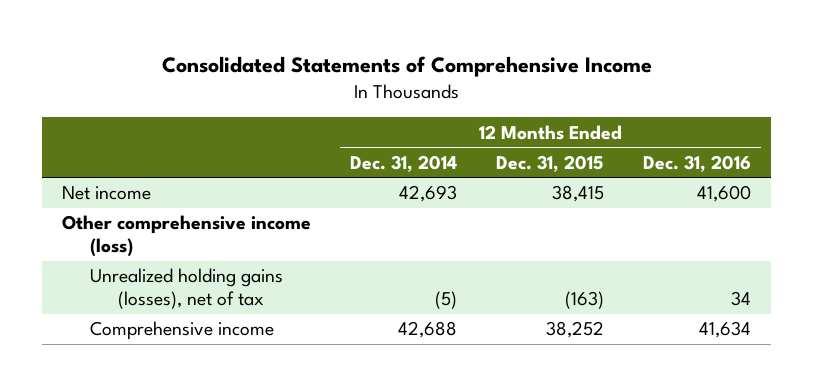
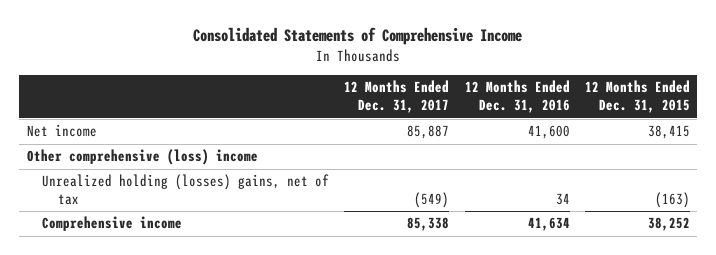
- | 12 Months Ended Dec. 31, 2014 | 12 Months Ended Dec. 31, 2015 | 12 Months Ended Dec. 31, 2016
+ | 12 Months Ended Dec. 31, 2017 | 12 Months Ended Dec. 31, 2016 | 12 Months Ended Dec. 31, 2015
- Other comprehensive income (loss)
- Unrealized holding gains (losses), net of tax | (5) | (163) | 34
+ Other comprehensive (loss) income
+ Unrealized holding (losses) gains, net of tax | (549) | 34 | (163)

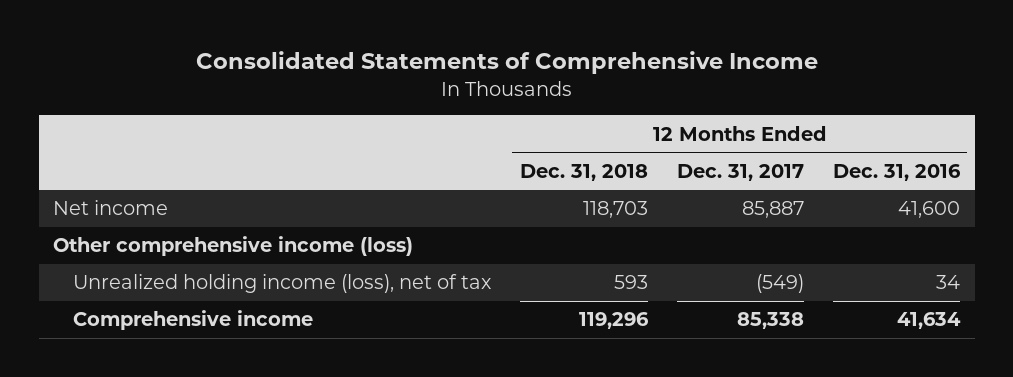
- | 12 Months Ended Dec. 31, 2017 | 12 Months Ended Dec. 31, 2016 | 12 Months Ended Dec. 31, 2015
+ | 12 Months Ended Dec. 31, 2018 | 12 Months Ended Dec. 31, 2017 | 12 Months Ended Dec. 31, 2016
- Other comprehensive (loss) income
- Unrealized holding (losses) gains, net of tax | (549) | 34 | (163)
+ Other comprehensive income (loss)
+ Unrealized holding income (loss), net of tax | 593 | (549) | 34

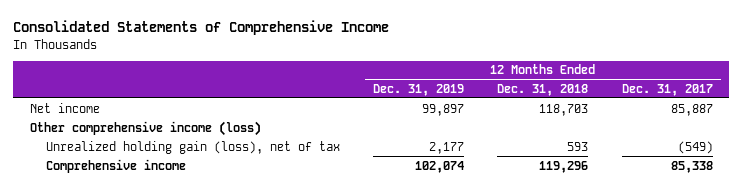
- | 12 Months Ended Dec. 31, 2018 | 12 Months Ended Dec. 31, 2017 | 12 Months Ended Dec. 31, 2016
+ | 12 Months Ended Dec. 31, 2019 | 12 Months Ended Dec. 31, 2018 | 12 Months Ended Dec. 31, 2017
- Unrealized holding income (loss), net of tax | 593 | (549) | 34
+ Unrealized holding gain (loss), net of tax | 2,177 | 593 | (549)

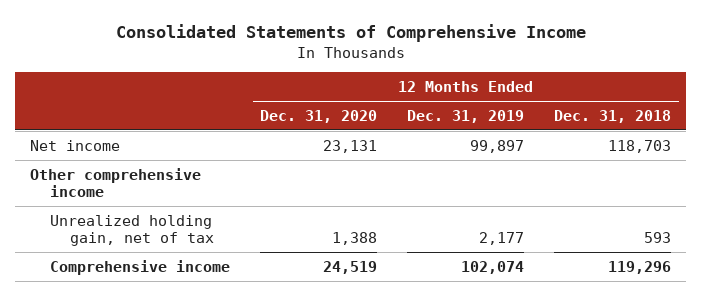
- | 12 Months Ended Dec. 31, 2019 | 12 Months Ended Dec. 31, 2018 | 12 Months Ended Dec. 31, 2017
+ | 12 Months Ended Dec. 31, 2020 | 12 Months Ended Dec. 31, 2019 | 12 Months Ended Dec. 31, 2018
- Other comprehensive income (loss)
- Unrealized holding gain (loss), net of tax | 2,177 | 593 | (549)
+ Other comprehensive income
+ Unrealized holding gain, net of tax | 1,388 | 2,177 | 593

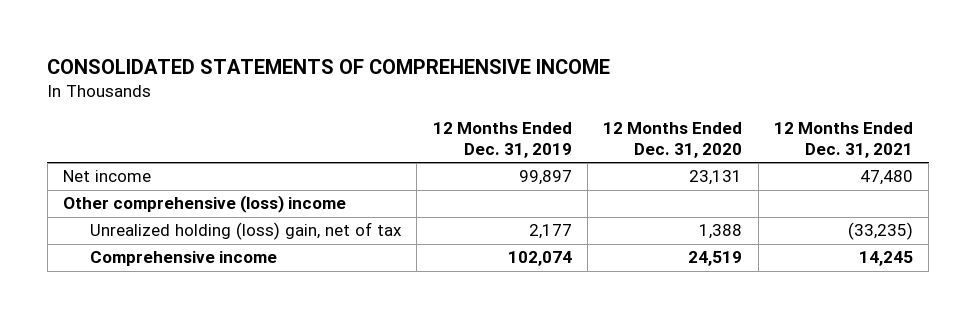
- Consolidated Statements of Comprehensive Income
+ CONSOLIDATED STATEMENTS OF COMPREHENSIVE INCOME
- | 12 Months Ended Dec. 31, 2020 | 12 Months Ended Dec. 31, 2019 | 12 Months Ended Dec. 31, 2018
+ | 12 Months Ended Dec. 31, 2019 | 12 Months Ended Dec. 31, 2020 | 12 Months Ended Dec. 31, 2021
- Other comprehensive income
- Unrealized holding gain, net of tax | 1,388 | 2,177 | 593
+ Other comprehensive (loss) income
+ Unrealized holding (loss) gain, net of tax | 2,177 | 1,388 | (33,235)

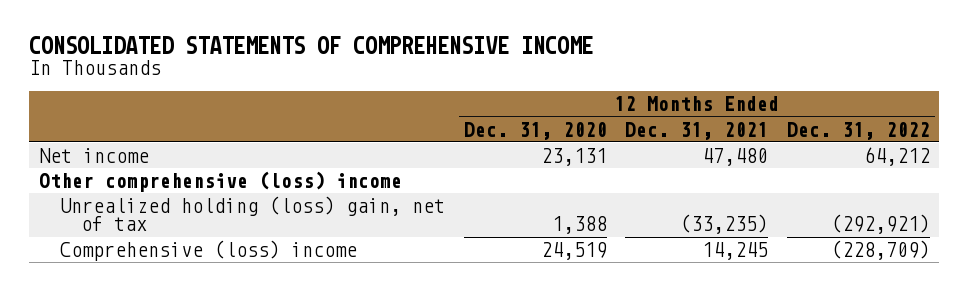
- | 12 Months Ended Dec. 31, 2019 | 12 Months Ended Dec. 31, 2020 | 12 Months Ended Dec. 31, 2021
+ | 12 Months Ended Dec. 31, 2020 | 12 Months Ended Dec. 31, 2021 | 12 Months Ended Dec. 31, 2022
- Comprehensive income | 102,074 | 24,519 | 14,245
+ Comprehensive (loss) income | 24,519 | 14,245 | (228,709)

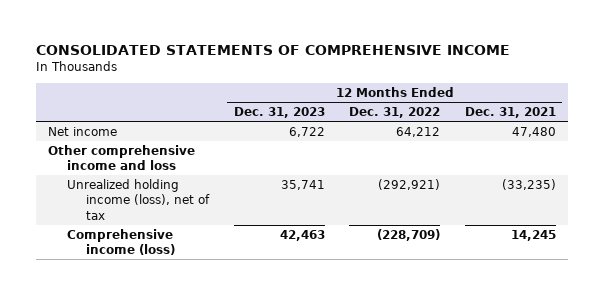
- | 12 Months Ended Dec. 31, 2020 | 12 Months Ended Dec. 31, 2021 | 12 Months Ended Dec. 31, 2022
+ | 12 Months Ended Dec. 31, 2023 | 12 Months Ended Dec. 31, 2022 | 12 Months Ended Dec. 31, 2021
- Other comprehensive (loss) income
- Unrealized holding (loss) gain, net of tax | 1,388 | (33,235) | (292,921)
- Comprehensive (loss) income | 24,519 | 14,245 | (228,709)
+ Other comprehensive income and loss
+ Unrealized holding income (loss), net of tax | 35,741 | (292,921) | (33,235)
+ Comprehensive income (loss) | 42,463 | (228,709) | 14,245

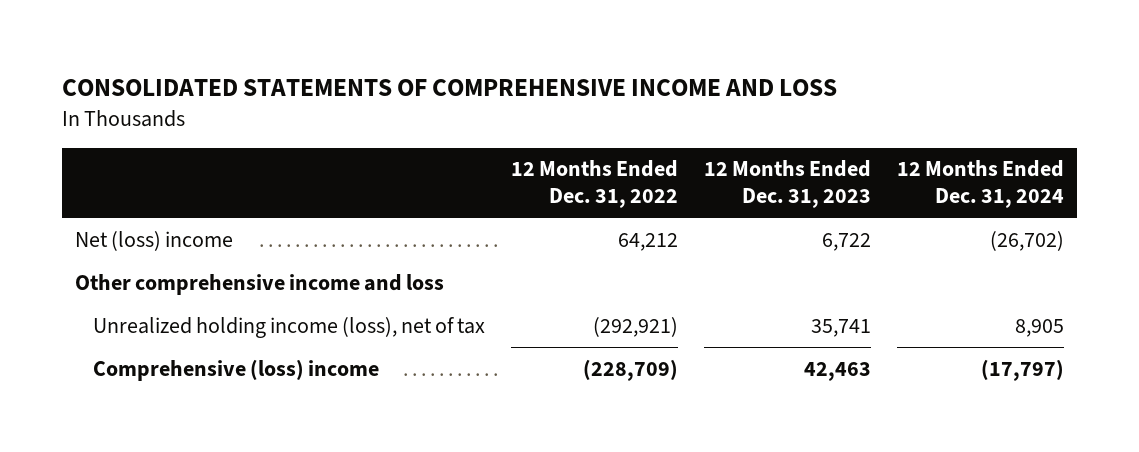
- CONSOLIDATED STATEMENTS OF COMPREHENSIVE INCOME
+ CONSOLIDATED STATEMENTS OF COMPREHENSIVE INCOME AND LOSS
- | 12 Months Ended Dec. 31, 2023 | 12 Months Ended Dec. 31, 2022 | 12 Months Ended Dec. 31, 2021
+ | 12 Months Ended Dec. 31, 2022 | 12 Months Ended Dec. 31, 2023 | 12 Months Ended Dec. 31, 2024
- Net income | 6,722 | 64,212 | 47,480
+ Net (loss) income | 64,212 | 6,722 | (26,702)
- Comprehensive income (loss) | 42,463 | (228,709) | 14,245
+ Comprehensive (loss) income | (228,709) | 42,463 | (17,797)

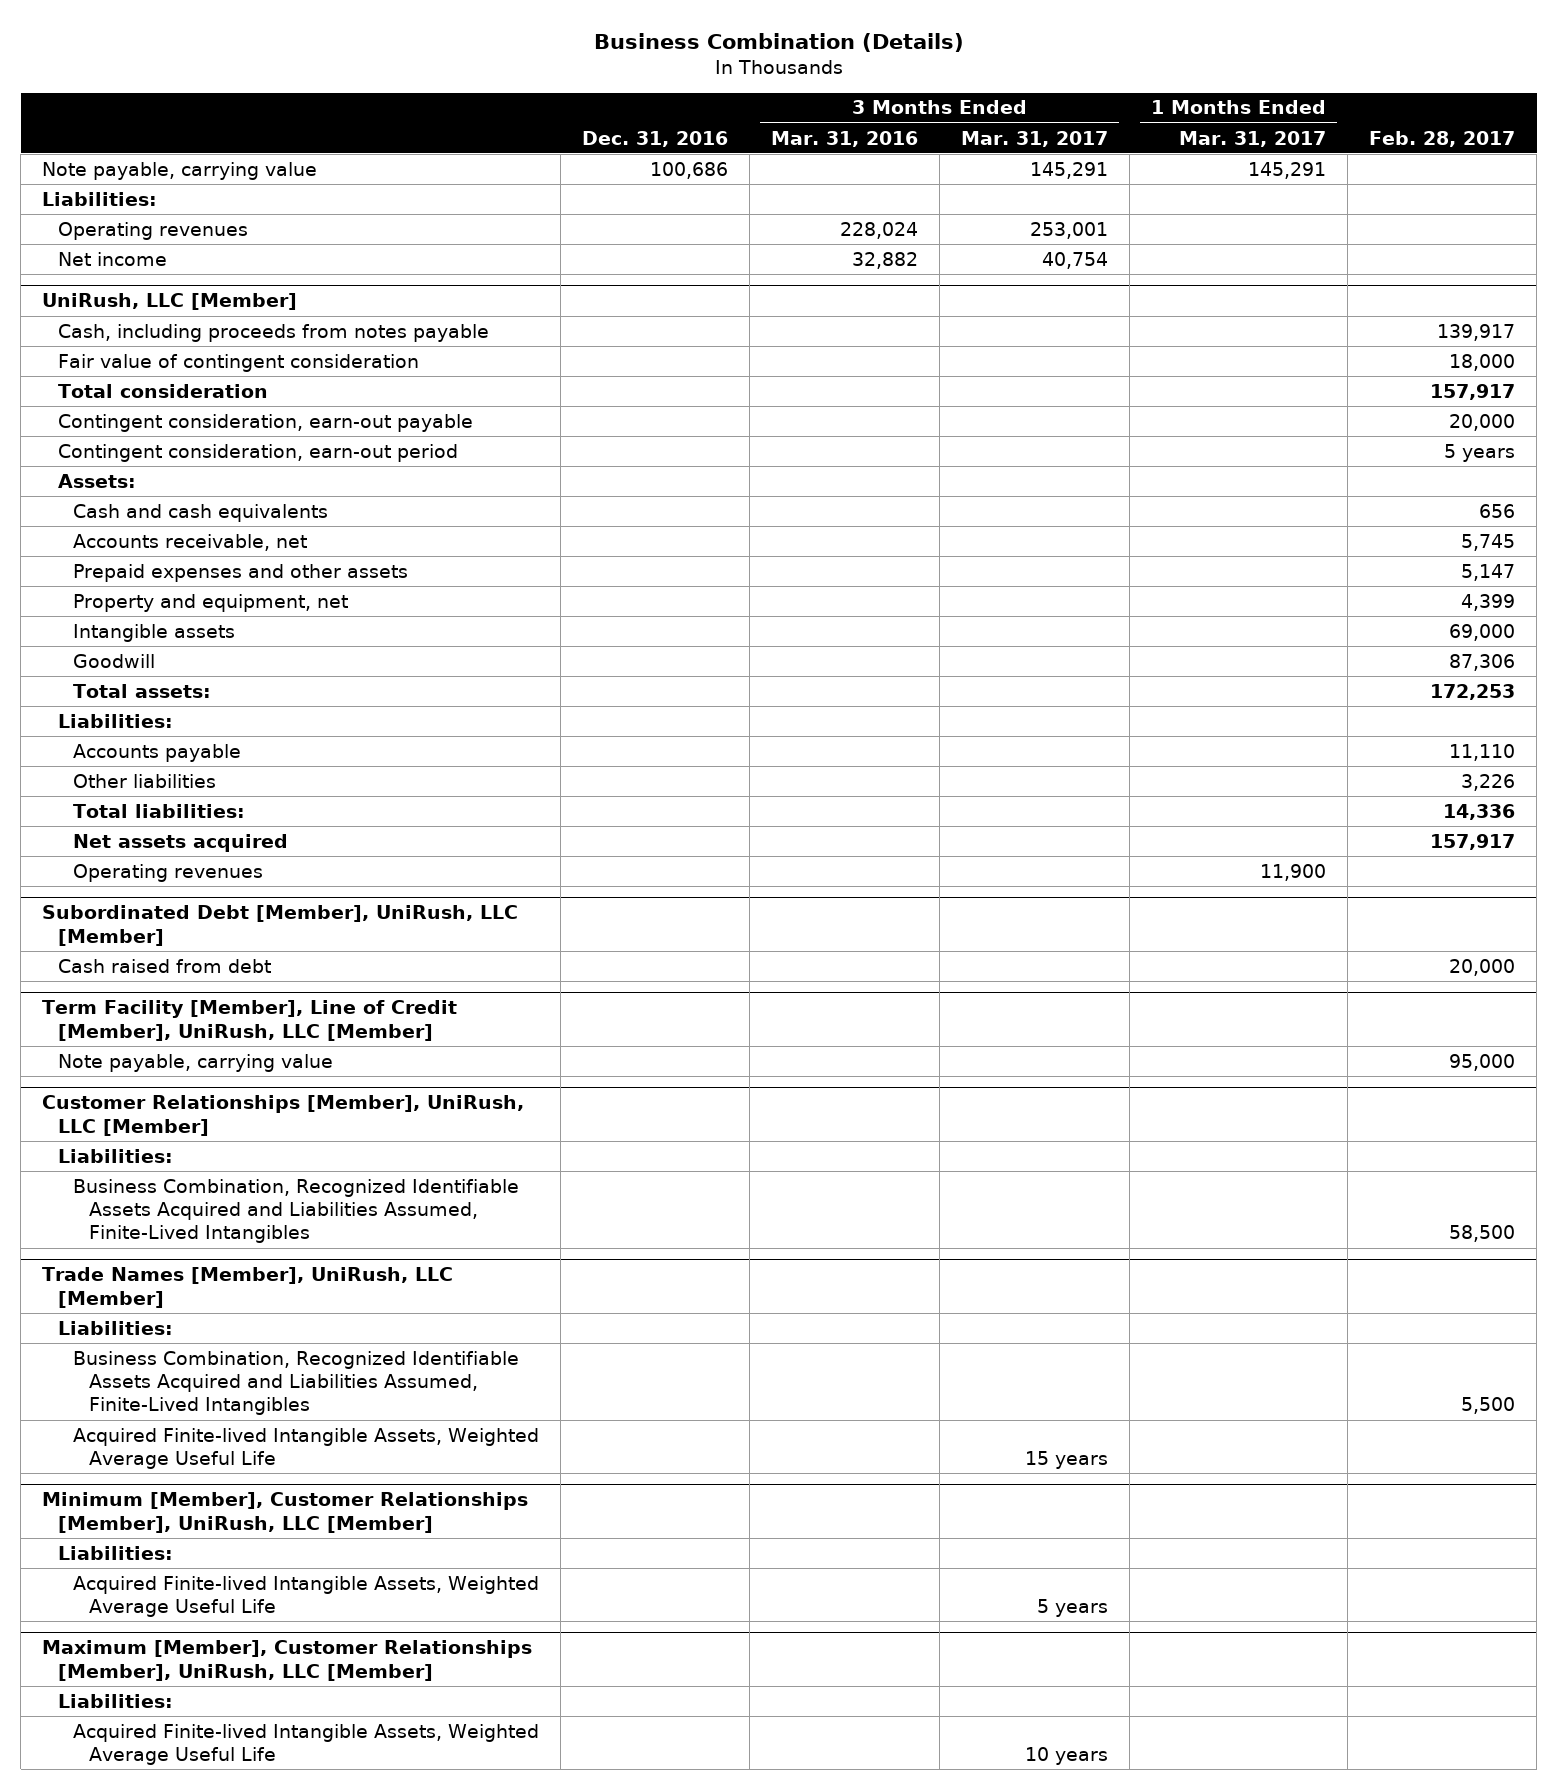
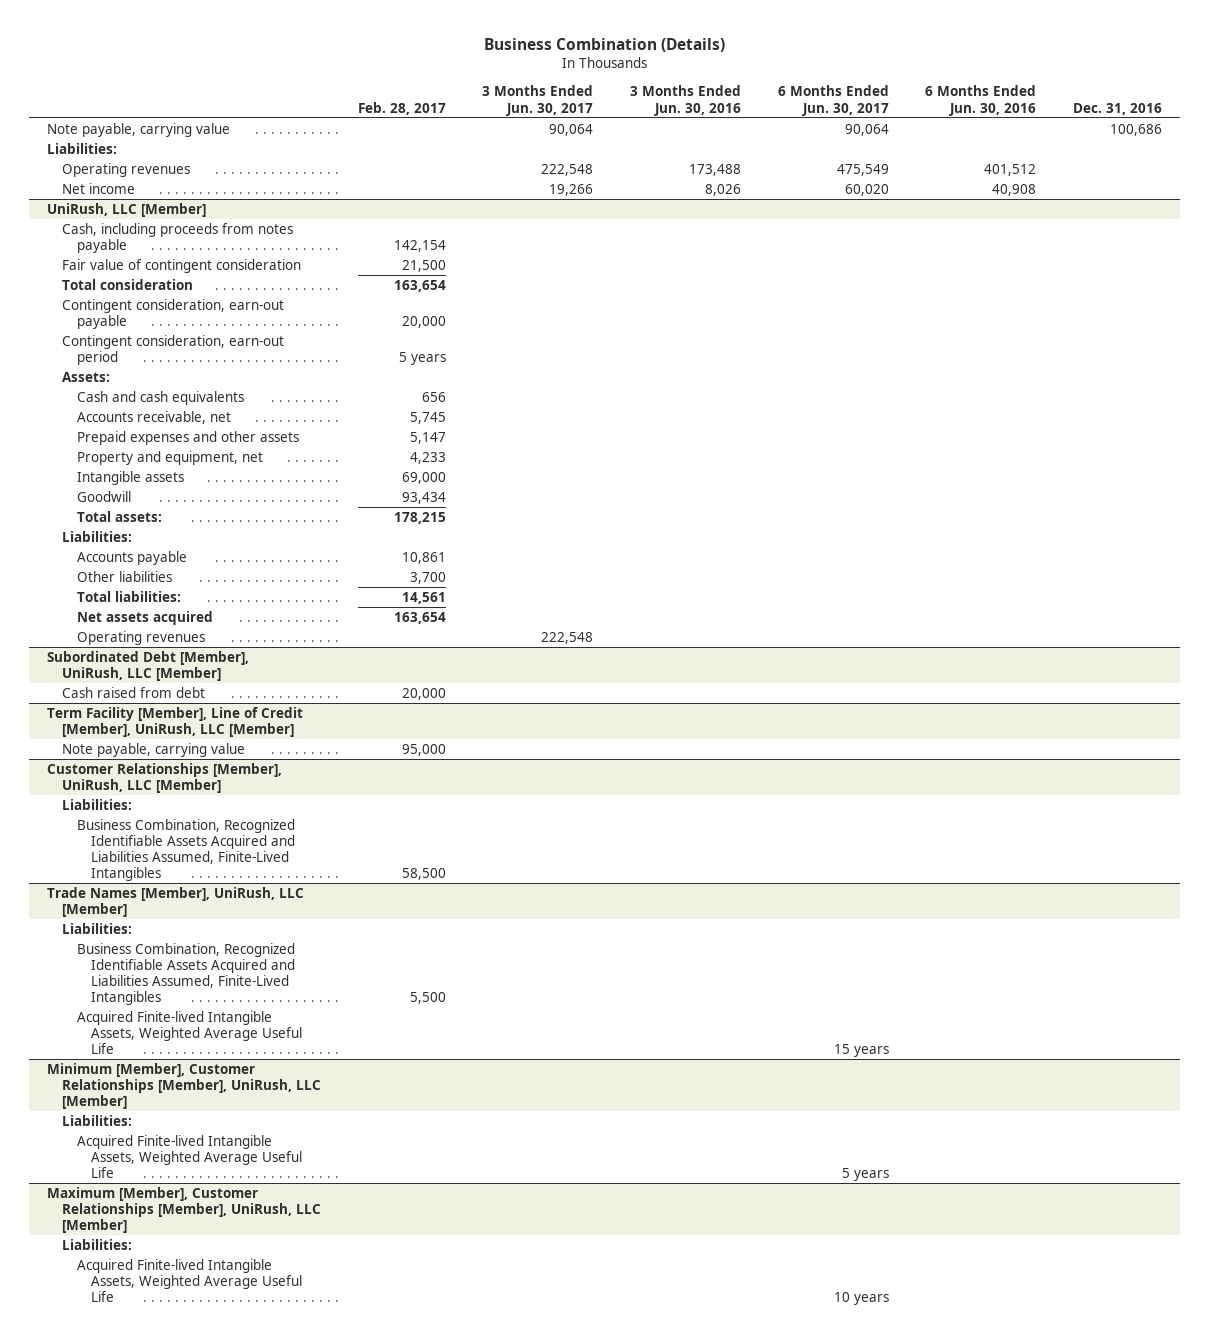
- | Dec. 31, 2016 | 3 Months Ended Mar. 31, 2016 | 3 Months Ended Mar. 31, 2017 | 1 Months Ended Mar. 31, 2017 | Feb. 28, 2017
+ | Feb. 28, 2017 | 3 Months Ended Jun. 30, 2017 | 3 Months Ended Jun. 30, 2016 | 6 Months Ended Jun. 30, 2017 | 6 Months Ended Jun. 30, 2016 | Dec. 31, 2016
@ UniRush, LLC [Member]
- Cash, including proceeds from notes payable | | | | | 139,917
- Fair value of contingent consideration | | | | | 18,000
- Total consideration | | | | | 157,917
+ Cash, including proceeds from notes payable | 142,154 | | | | |
+ Fair value of contingent consideration | 21,500 | | | | |
+ Total consideration | 163,654 | | | | |
- Property and equipment, net | | | | | 4,399
+ Property and equipment, net | 4,233 | | | | |
- Goodwill | | | | | 87,306
- Total assets: | | | | | 172,253
+ Goodwill | 93,434 | | | | |
+ Total assets: | 178,215 | | | | |
- Accounts payable | | | | | 11,110
- Other liabilities | | | | | 3,226
- Total liabilities: | | | | | 14,336
- Net assets acquired | | | | | 157,917
+ Accounts payable | 10,861 | | | | |
+ Other liabilities | 3,700 | | | | |
+ Total liabilities: | 14,561 | | | | |
+ Net assets acquired | 163,654 | | | | |

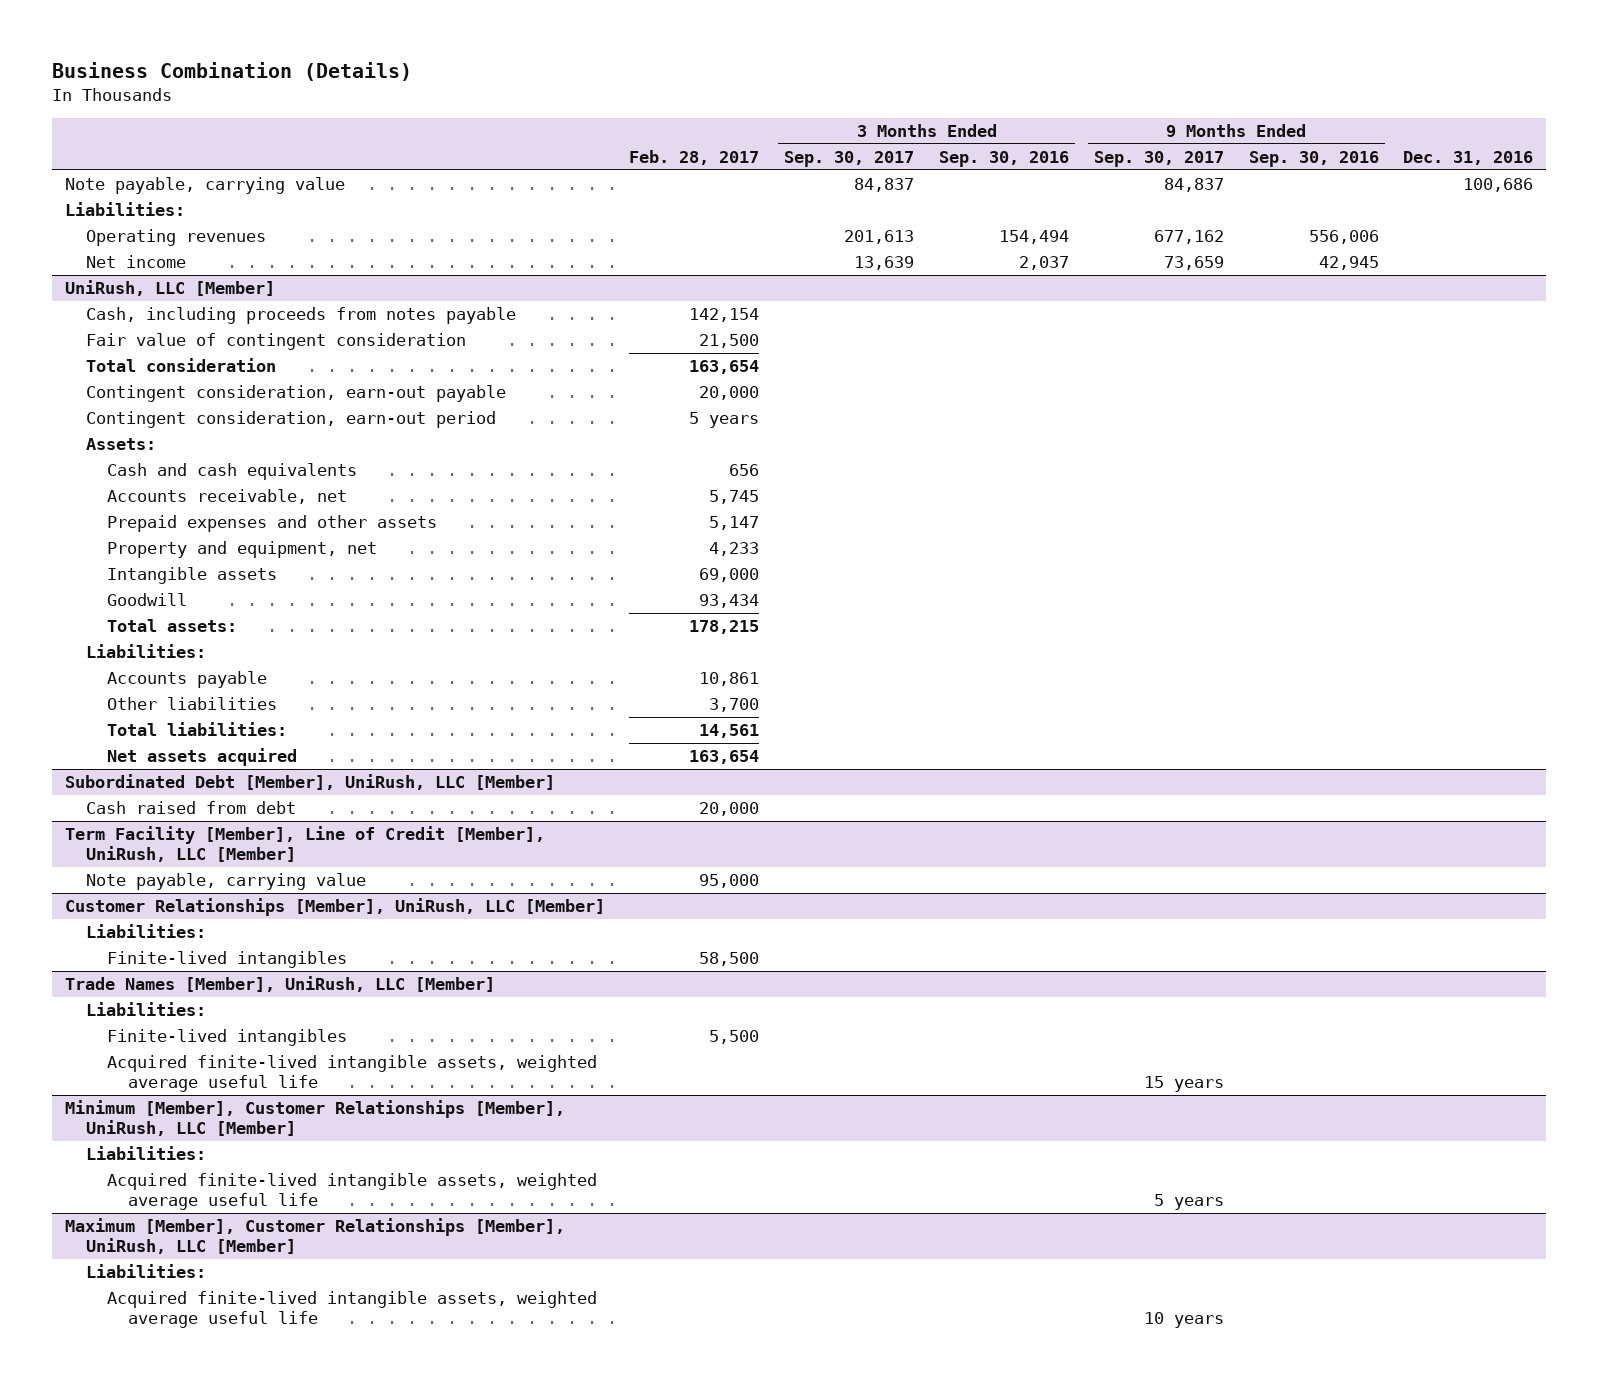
- | Feb. 28, 2017 | 3 Months Ended Jun. 30, 2017 | 3 Months Ended Jun. 30, 2016 | 6 Months Ended Jun. 30, 2017 | 6 Months Ended Jun. 30, 2016 | Dec. 31, 2016
+ | Feb. 28, 2017 | 3 Months Ended Sep. 30, 2017 | 3 Months Ended Sep. 30, 2016 | 9 Months Ended Sep. 30, 2017 | 9 Months Ended Sep. 30, 2016 | Dec. 31, 2016
@ UniRush, LLC [Member]
- Operating revenues | | 222,548 | | | |
@ Customer Relationships [Member], UniRush, LLC [Member]
- Business Combination, Recognized Identifiable Assets Acquired and Liabilities Assumed, Finite-Lived Intangibles | 58,500 | | | | |
+ Finite-lived intangibles | 58,500 | | | | |
@ Trade Names [Member], UniRush, LLC [Member]
- Business Combination, Recognized Identifiable Assets Acquired and Liabilities Assumed, Finite-Lived Intangibles | 5,500 | | | | |
- Acquired Finite-lived Intangible Assets, Weighted Average Useful Life | | | | 15 years | |
+ Finite-lived intangibles | 5,500 | | | | |
+ Acquired finite-lived intangible assets, weighted average useful life | | | | 15 years | |
@ Minimum [Member], Customer Relationships [Member], UniRush, LLC [Member]
- Acquired Finite-lived Intangible Assets, Weighted Average Useful Life | | | | 5 years | |
+ Acquired finite-lived intangible assets, weighted average useful life | | | | 5 years | |
@ Maximum [Member], Customer Relationships [Member], UniRush, LLC [Member]
- Acquired Finite-lived Intangible Assets, Weighted Average Useful Life | | | | 10 years | |
+ Acquired finite-lived intangible assets, weighted average useful life | | | | 10 years | |

